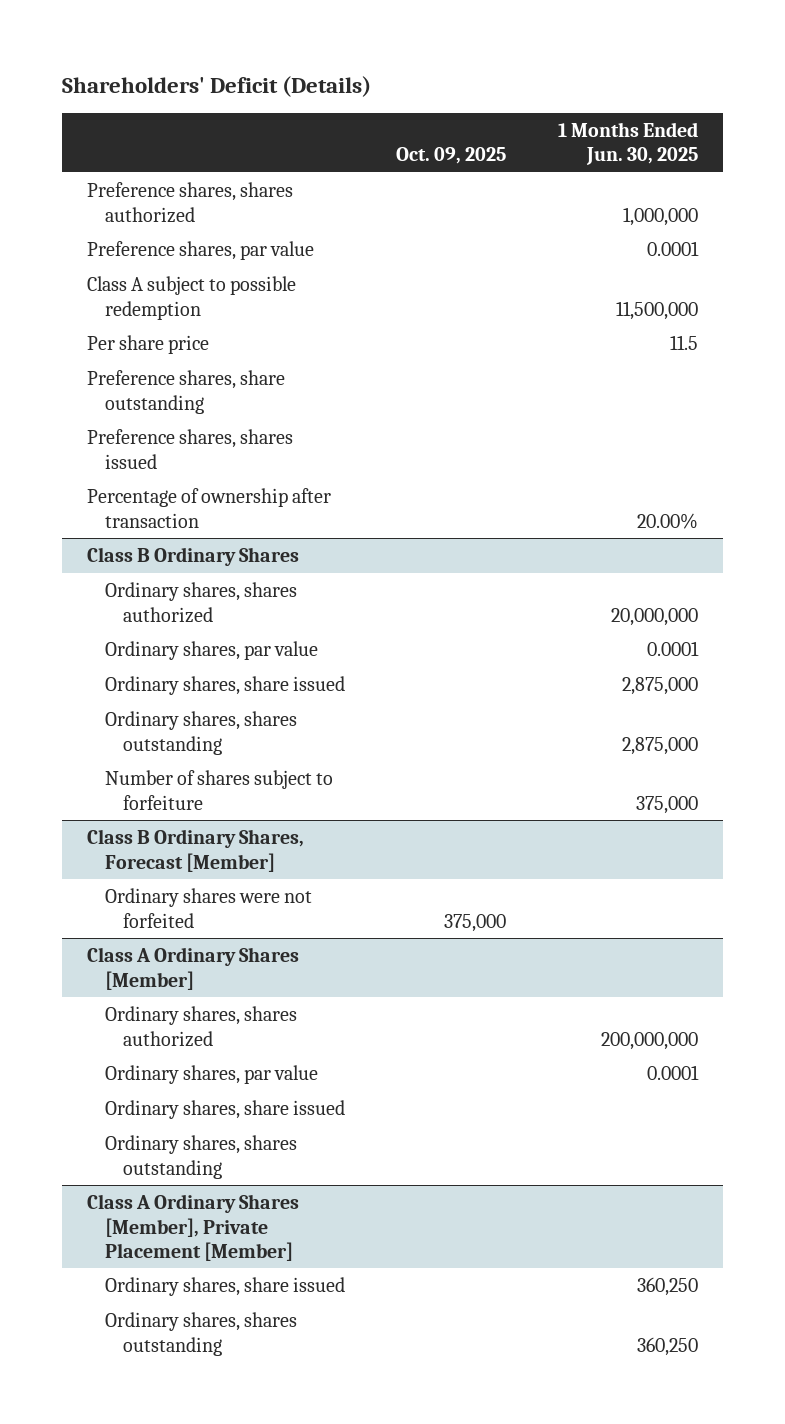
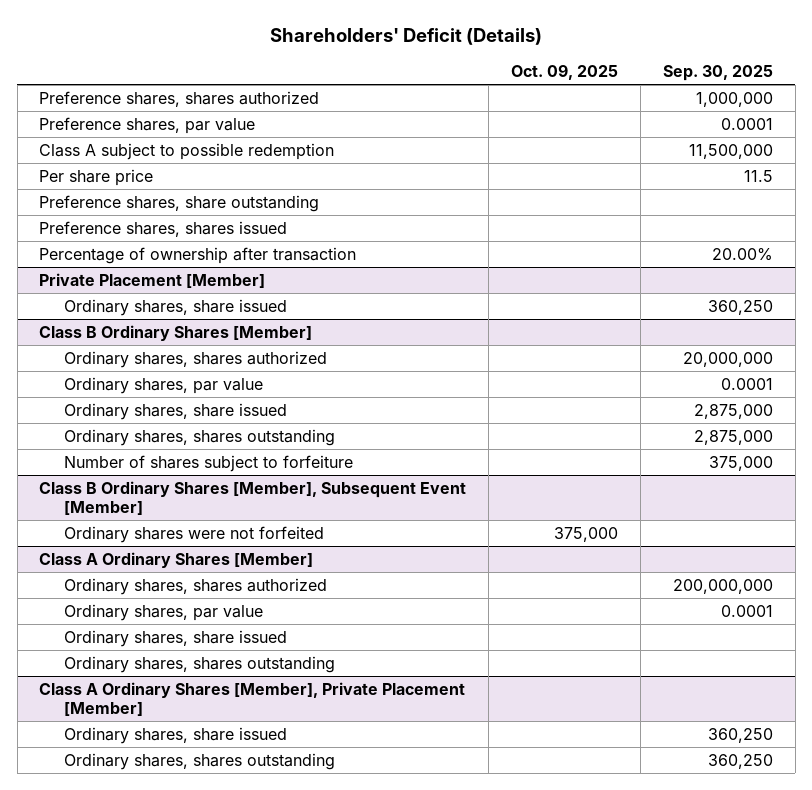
- | Oct. 09, 2025 | 1 Months Ended Jun. 30, 2025
+ | Oct. 09, 2025 | Sep. 30, 2025
- Class B Ordinary Shares
+ Private Placement [Member]
+ Ordinary shares, share issued | | 360,250
+ Class B Ordinary Shares [Member]
- Class B Ordinary Shares, Forecast [Member]
+ Class B Ordinary Shares [Member], Subsequent Event [Member]

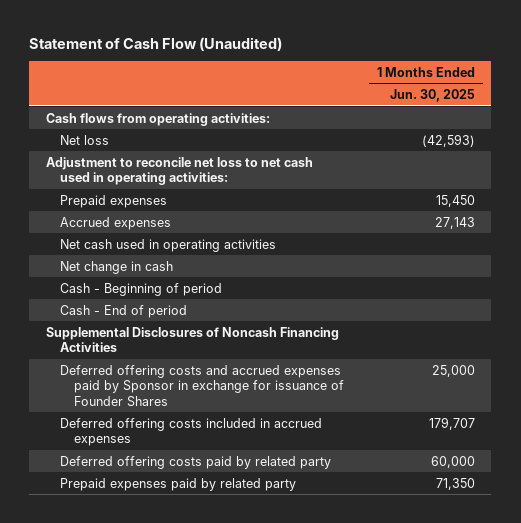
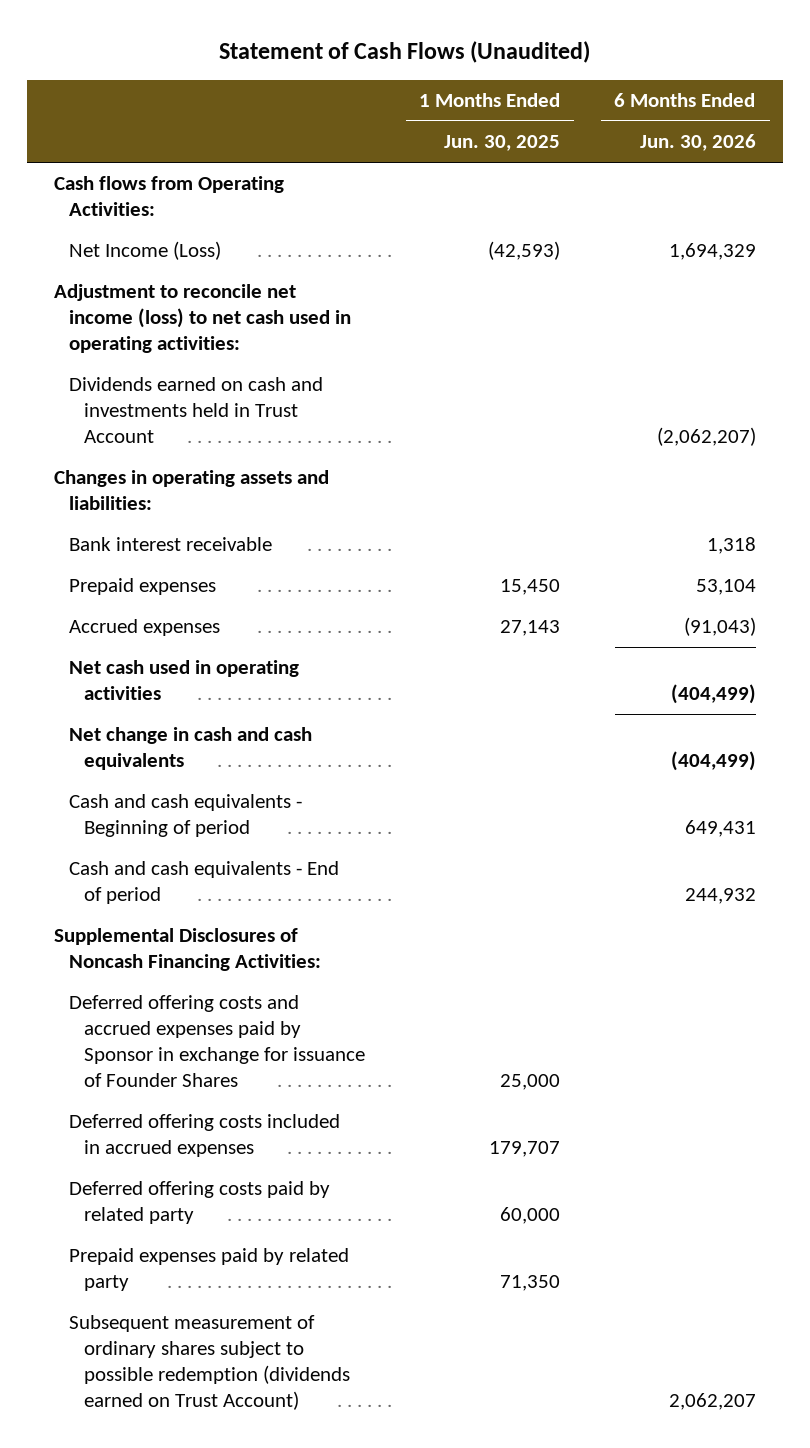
- Statement of Cash Flow (Unaudited)
+ Statement of Cash Flows (Unaudited)
- | 1 Months Ended Jun. 30, 2025
+ | 1 Months Ended Jun. 30, 2025 | 6 Months Ended Jun. 30, 2026
- Cash flows from operating activities:
- Net loss | (42,593)
- Adjustment to reconcile net loss to net cash used in operating activities:
+ Cash flows from Operating Activities:
+ Net Income (Loss) | (42,593) | 1,694,329
+ Adjustment to reconcile net income (loss) to net cash used in operating activities:
+ Dividends earned on cash and investments held in Trust Account | | (2,062,207)
+ Changes in operating assets and liabilities:
+ Bank interest receivable | | 1,318
- Net change in cash
- Cash - Beginning of period
- Cash - End of period
- Supplemental Disclosures of Noncash Financing Activities
+ Net change in cash and cash equivalents | | (404,499)
+ Cash and cash equivalents - Beginning of period | | 649,431
+ Cash and cash equivalents - End of period | | 244,932
+ Supplemental Disclosures of Noncash Financing Activities:
+ Subsequent measurement of ordinary shares subject to possible redemption (dividends earned on Trust Account) | | 2,062,207

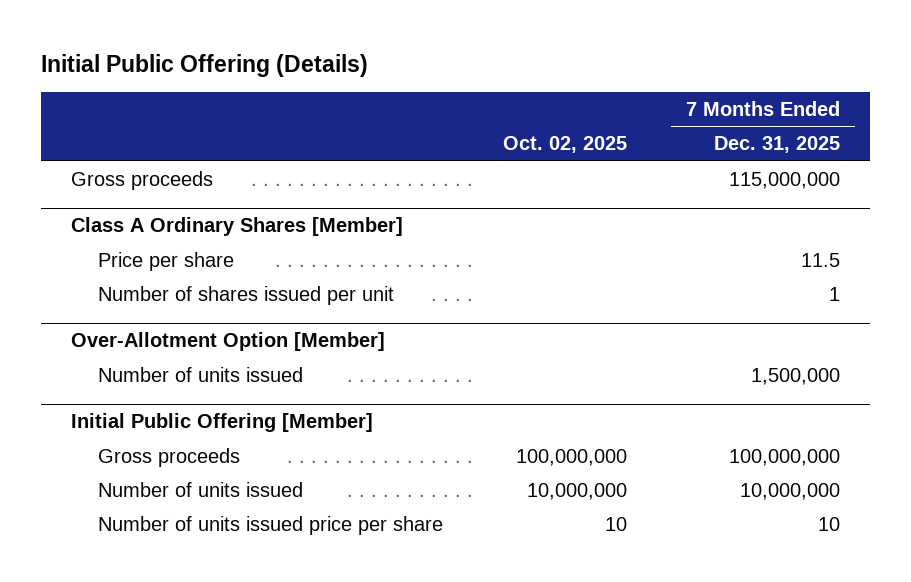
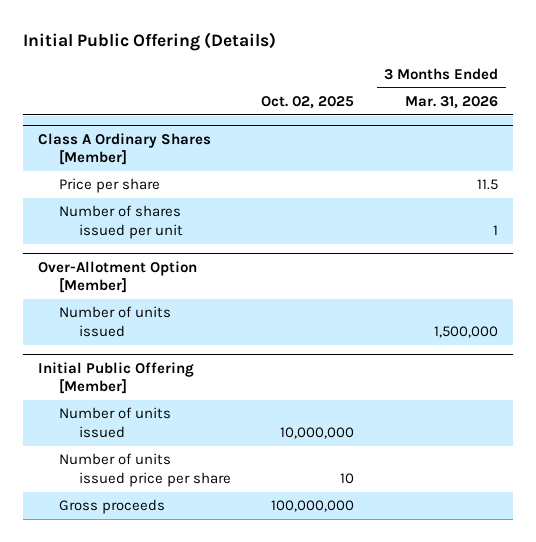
- | Oct. 02, 2025 | 7 Months Ended Dec. 31, 2025
+ | Oct. 02, 2025 | 3 Months Ended Mar. 31, 2026
- Gross proceeds | | 115,000,000
@ Initial Public Offering [Member]
moved down: Gross proceeds | 100,000,000 |

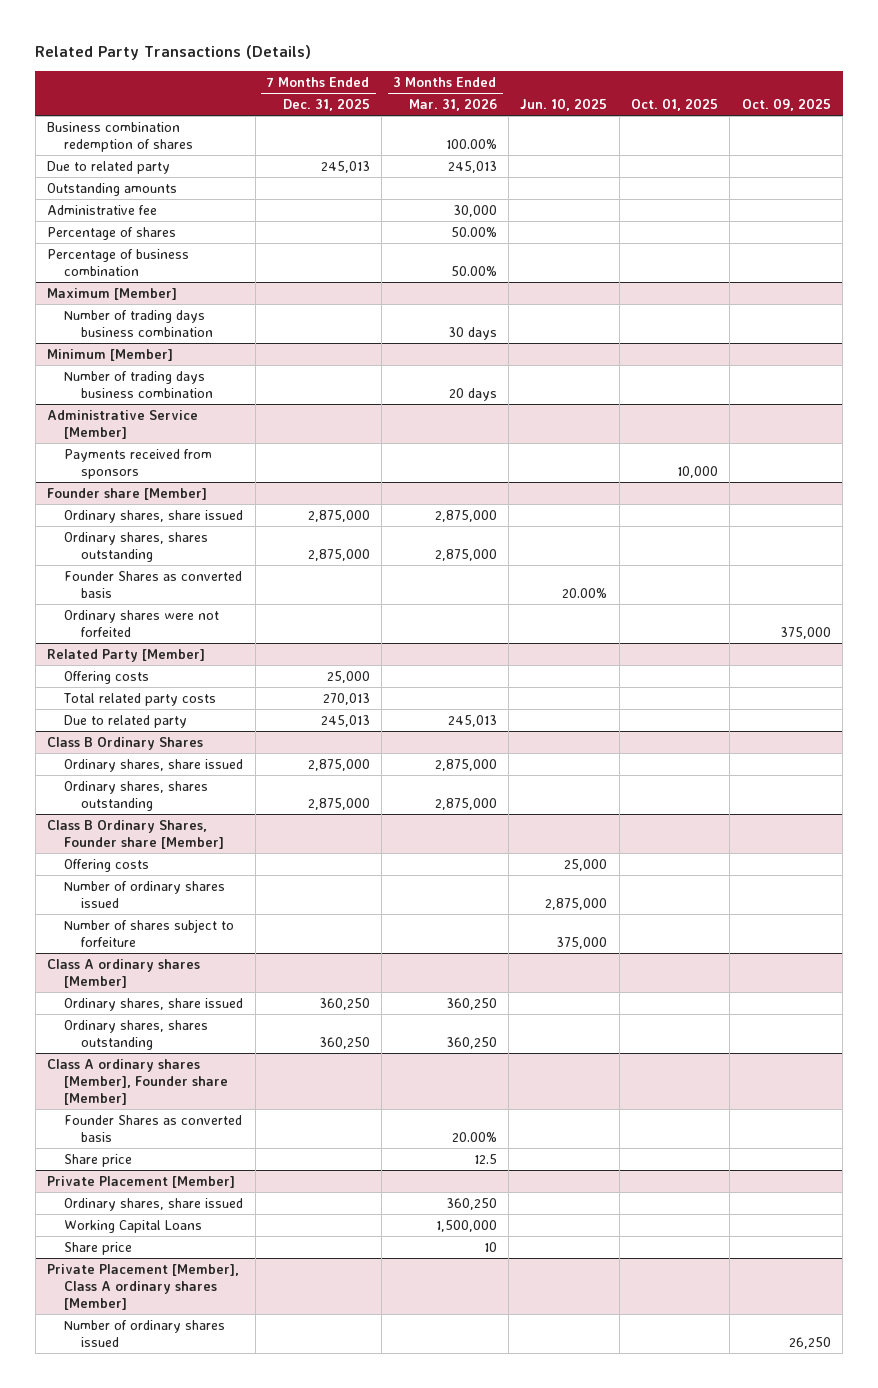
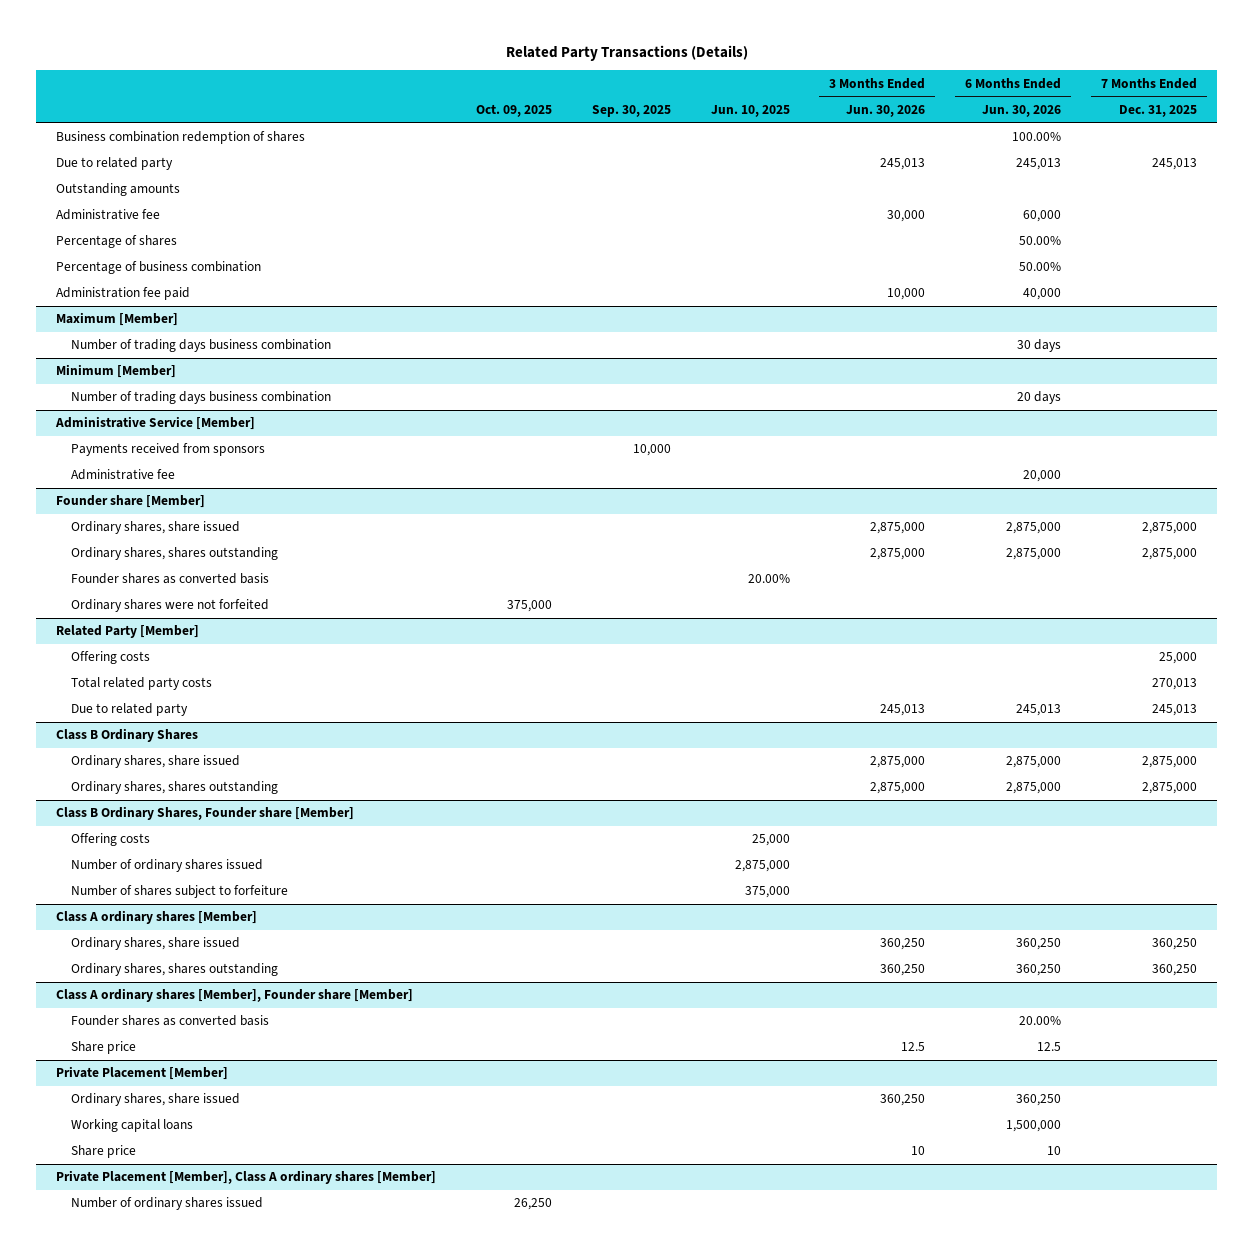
- | 7 Months Ended Dec. 31, 2025 | 3 Months Ended Mar. 31, 2026 | Jun. 10, 2025 | Oct. 01, 2025 | Oct. 09, 2025
+ | Oct. 09, 2025 | Sep. 30, 2025 | Jun. 10, 2025 | 3 Months Ended Jun. 30, 2026 | 6 Months Ended Jun. 30, 2026 | 7 Months Ended Dec. 31, 2025
+ Administration fee paid | | | | 10,000 | 40,000 |
@ Administrative Service [Member]
+ Administrative fee | | | | | 20,000 |
@ Founder share [Member]
- Founder Shares as converted basis | | | 20.00% | |
+ Founder shares as converted basis | | | 20.00% | | |
@ Class A ordinary shares [Member], Founder share [Member]
- Founder Shares as converted basis | | 20.00% | | |
+ Founder shares as converted basis | | | | | 20.00% |
@ Private Placement [Member]
- Working Capital Loans | | 1,500,000 | | |
+ Working capital loans | | | | | 1,500,000 |

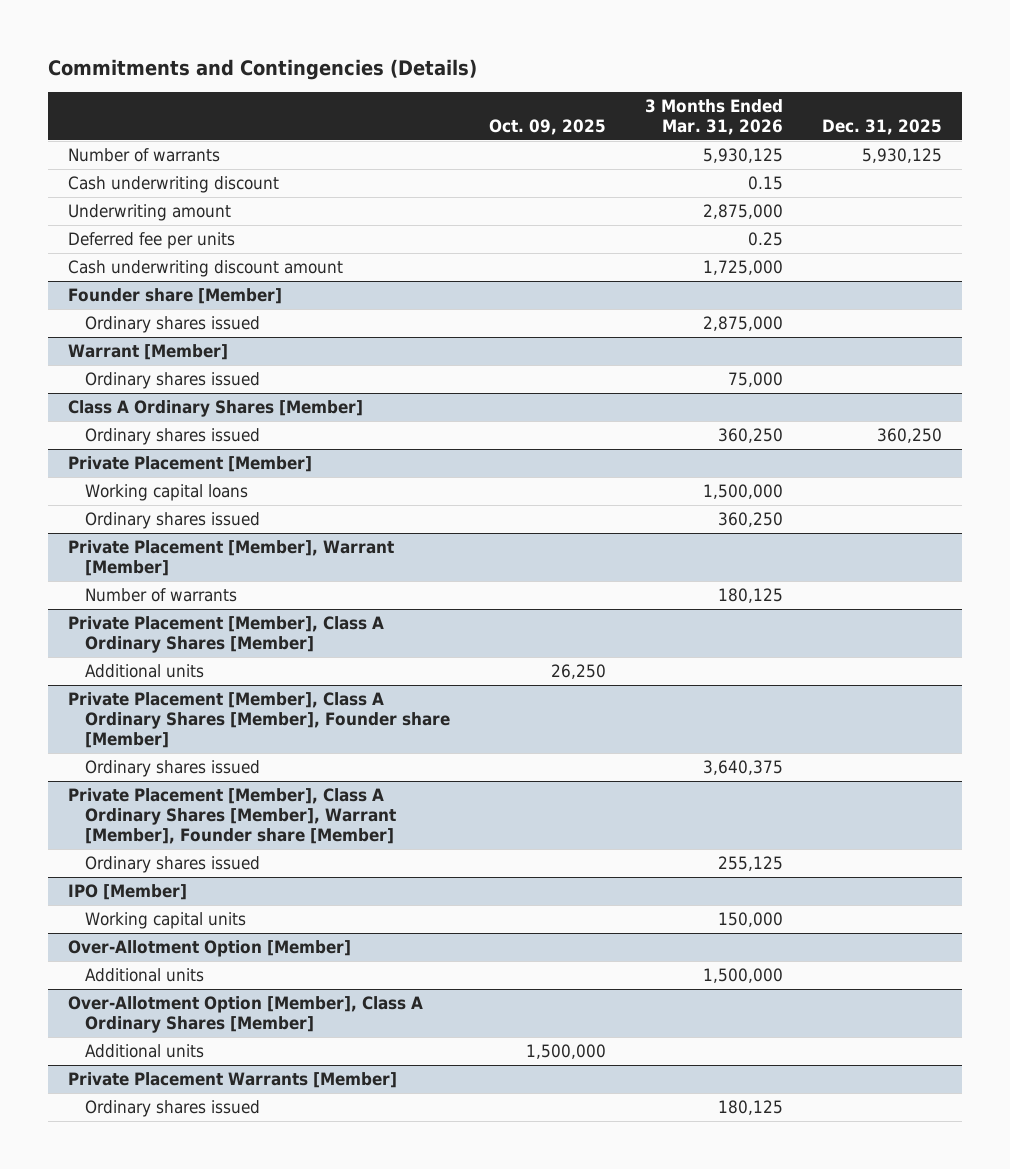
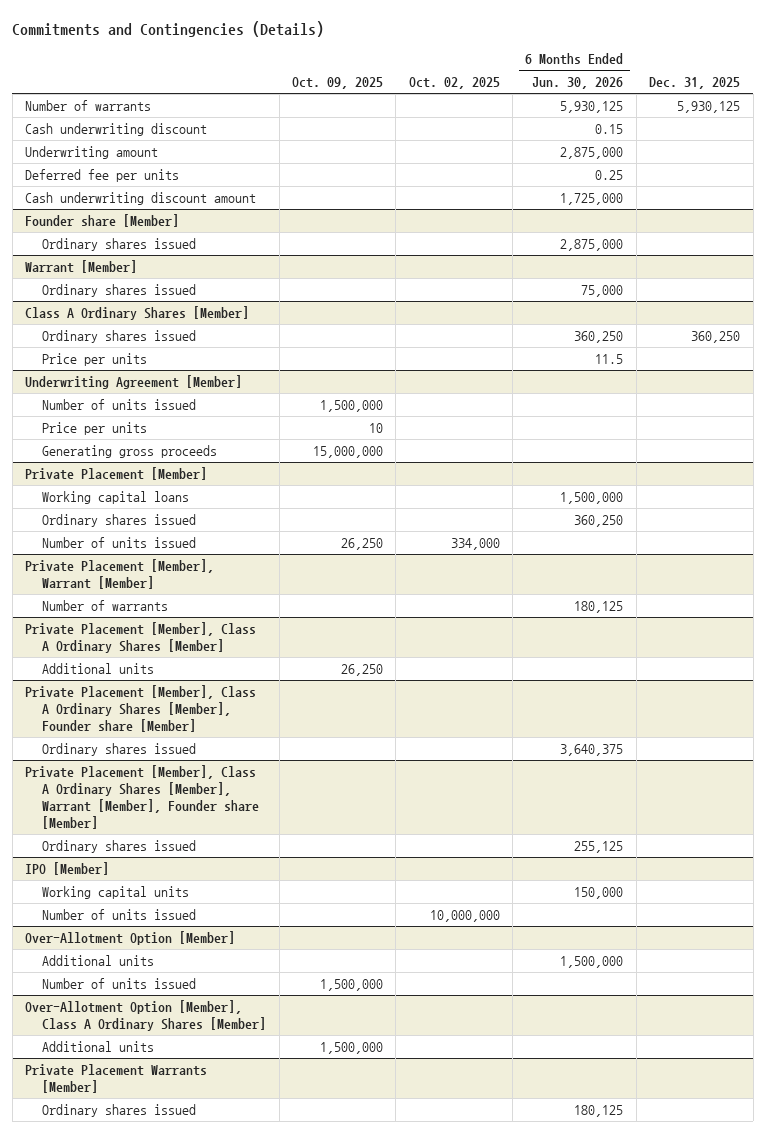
- | Oct. 09, 2025 | 3 Months Ended Mar. 31, 2026 | Dec. 31, 2025
+ | Oct. 09, 2025 | Oct. 02, 2025 | 6 Months Ended Jun. 30, 2026 | Dec. 31, 2025
@ Class A Ordinary Shares [Member]
+ Price per units | | | 11.5 |
+ Underwriting Agreement [Member]
+ Number of units issued | 1,500,000 | | |
+ Price per units | 10 | | |
+ Generating gross proceeds | 15,000,000 | | |
@ Private Placement [Member]
+ Number of units issued | 26,250 | 334,000 | |
@ IPO [Member]
+ Number of units issued | | 10,000,000 | |
@ Over-Allotment Option [Member]
+ Number of units issued | 1,500,000 | | |

